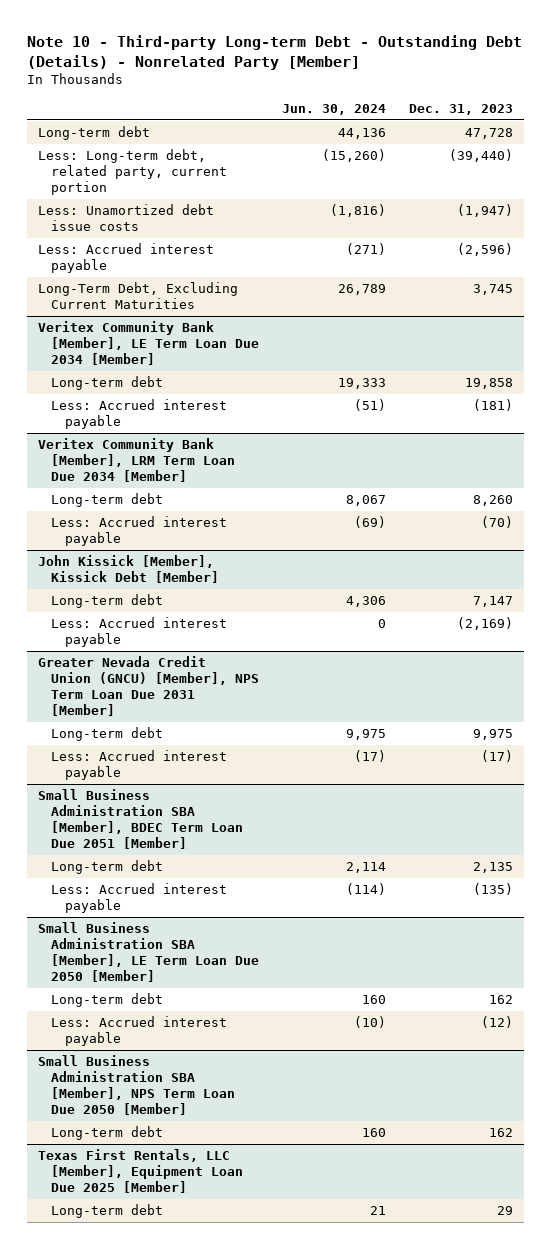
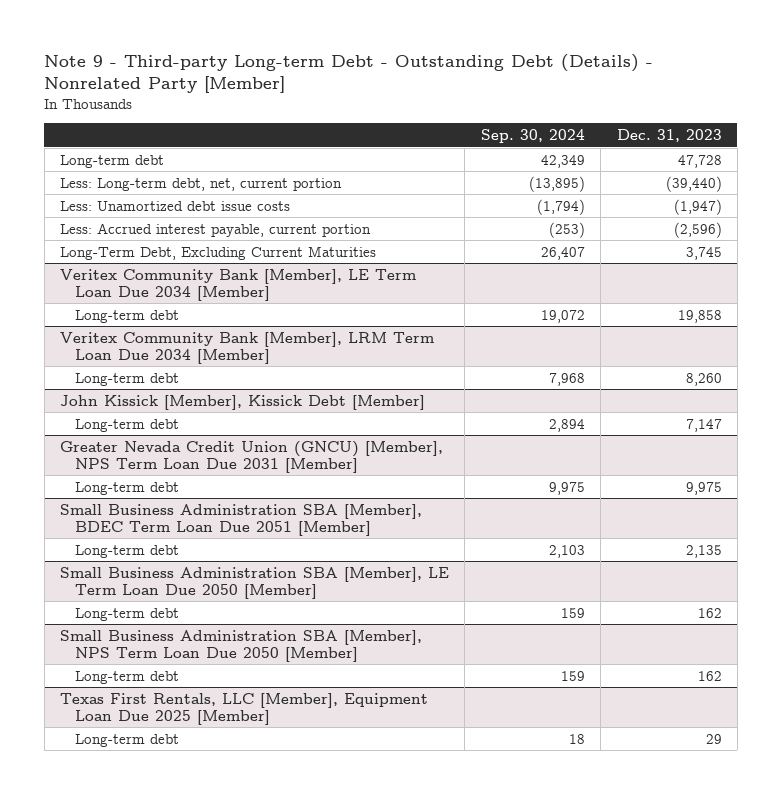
- Note 10 - Third-party Long-term Debt - Outstanding Debt (Details) - Nonrelated Party [Member]
+ Note 9 - Third-party Long-term Debt - Outstanding Debt (Details) - Nonrelated Party [Member]
- | Jun. 30, 2024 | Dec. 31, 2023
+ | Sep. 30, 2024 | Dec. 31, 2023
- Less: Long-term debt, related party, current portion | (15,260) | (39,440)
+ Less: Long-term debt, net, current portion | (13,895) | (39,440)
- Less: Accrued interest payable | (271) | (2,596)
+ Less: Accrued interest payable, current portion | (253) | (2,596)
@ Veritex Community Bank [Member], LE Term Loan Due 2034 [Member]
- Less: Accrued interest payable | (51) | (181)
@ Veritex Community Bank [Member], LRM Term Loan Due 2034 [Member]
- Less: Accrued interest payable | (69) | (70)
@ John Kissick [Member], Kissick Debt [Member]
- Less: Accrued interest payable | 0 | (2,169)
@ Greater Nevada Credit Union (GNCU) [Member], NPS Term Loan Due 2031 [Member]
- Less: Accrued interest payable | (17) | (17)
@ Small Business Administration SBA [Member], BDEC Term Loan Due 2051 [Member]
- Less: Accrued interest payable | (114) | (135)
@ Small Business Administration SBA [Member], LE Term Loan Due 2050 [Member]
- Less: Accrued interest payable | (10) | (12)

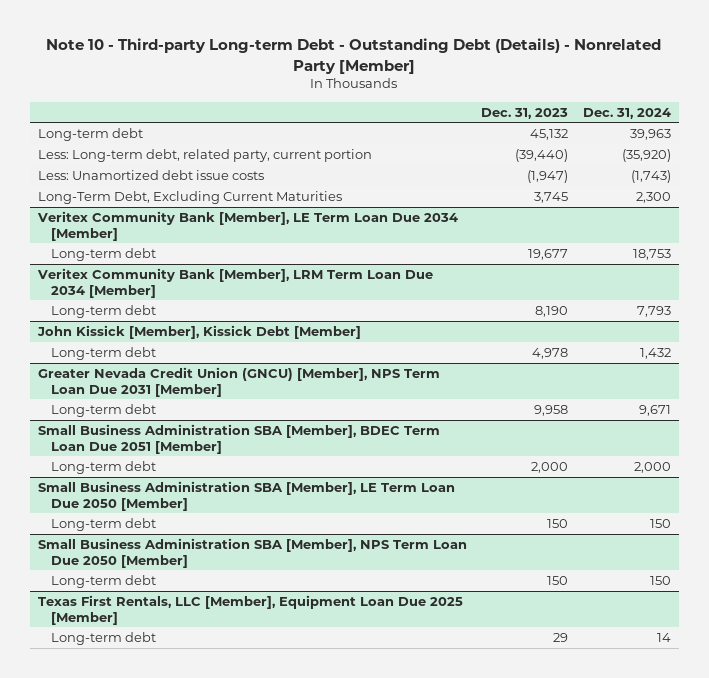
- Note 9 - Third-party Long-term Debt - Outstanding Debt (Details) - Nonrelated Party [Member]
+ Note 10 - Third-party Long-term Debt - Outstanding Debt (Details) - Nonrelated Party [Member]
- | Sep. 30, 2024 | Dec. 31, 2023
+ | Dec. 31, 2023 | Dec. 31, 2024
- Long-term debt | 42,349 | 47,728
- Less: Long-term debt, net, current portion | (13,895) | (39,440)
+ Long-term debt | 45,132 | 39,963
+ Less: Long-term debt, related party, current portion | (39,440) | (35,920)
- Less: Accrued interest payable, current portion | (253) | (2,596)
@ Veritex Community Bank [Member], LE Term Loan Due 2034 [Member]
- Long-term debt | 19,072 | 19,858
+ Long-term debt | 19,677 | 18,753
@ Veritex Community Bank [Member], LRM Term Loan Due 2034 [Member]
- Long-term debt | 7,968 | 8,260
+ Long-term debt | 8,190 | 7,793
@ John Kissick [Member], Kissick Debt [Member]
- Long-term debt | 2,894 | 7,147
+ Long-term debt | 4,978 | 1,432
@ Greater Nevada Credit Union (GNCU) [Member], NPS Term Loan Due 2031 [Member]
- Long-term debt | 9,975 | 9,975
+ Long-term debt | 9,958 | 9,671
@ Small Business Administration SBA [Member], BDEC Term Loan Due 2051 [Member]
- Long-term debt | 2,103 | 2,135
+ Long-term debt | 2,000 | 2,000
@ Small Business Administration SBA [Member], LE Term Loan Due 2050 [Member]
- Long-term debt | 159 | 162
+ Long-term debt | 150 | 150
@ Small Business Administration SBA [Member], NPS Term Loan Due 2050 [Member]
- Long-term debt | 159 | 162
+ Long-term debt | 150 | 150

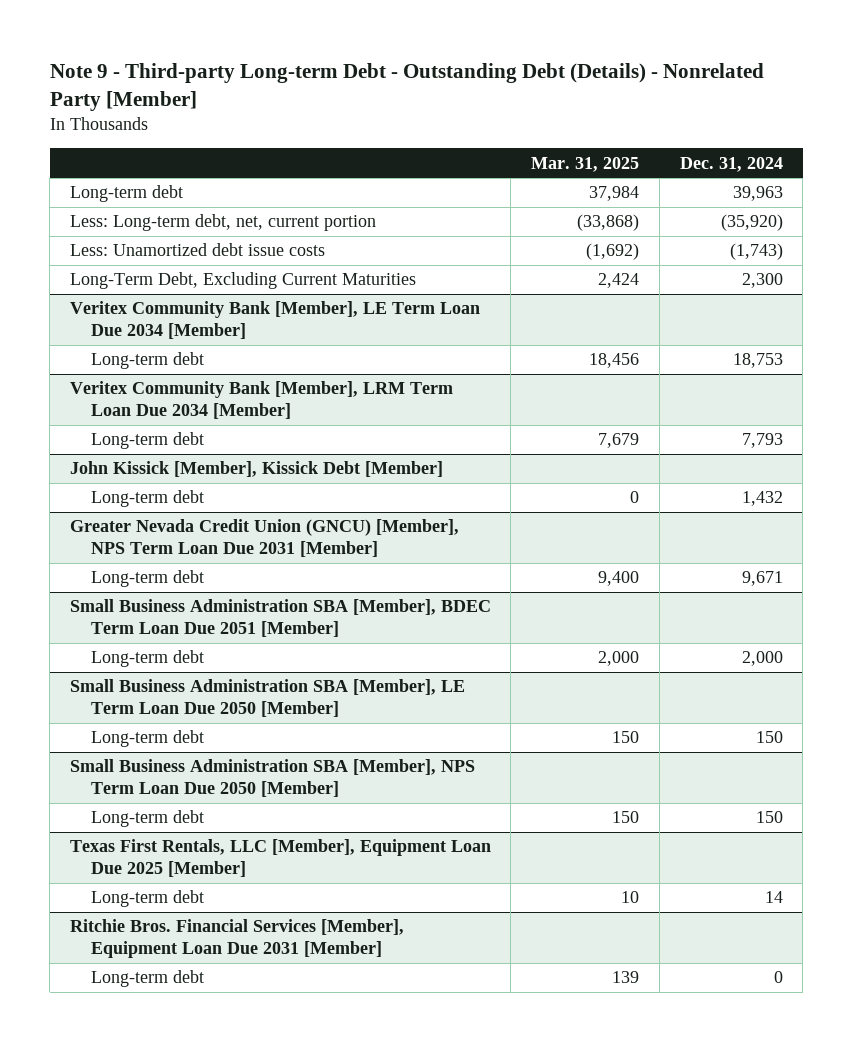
- Note 10 - Third-party Long-term Debt - Outstanding Debt (Details) - Nonrelated Party [Member]
+ Note 9 - Third-party Long-term Debt - Outstanding Debt (Details) - Nonrelated Party [Member]
- | Dec. 31, 2023 | Dec. 31, 2024
+ | Mar. 31, 2025 | Dec. 31, 2024
- Less: Long-term debt, related party, current portion | (39,440) | (35,920)
+ Less: Long-term debt, net, current portion | (33,868) | (35,920)
+ Ritchie Bros. Financial Services [Member], Equipment Loan Due 2031 [Member]
+ Long-term debt | 139 | 0

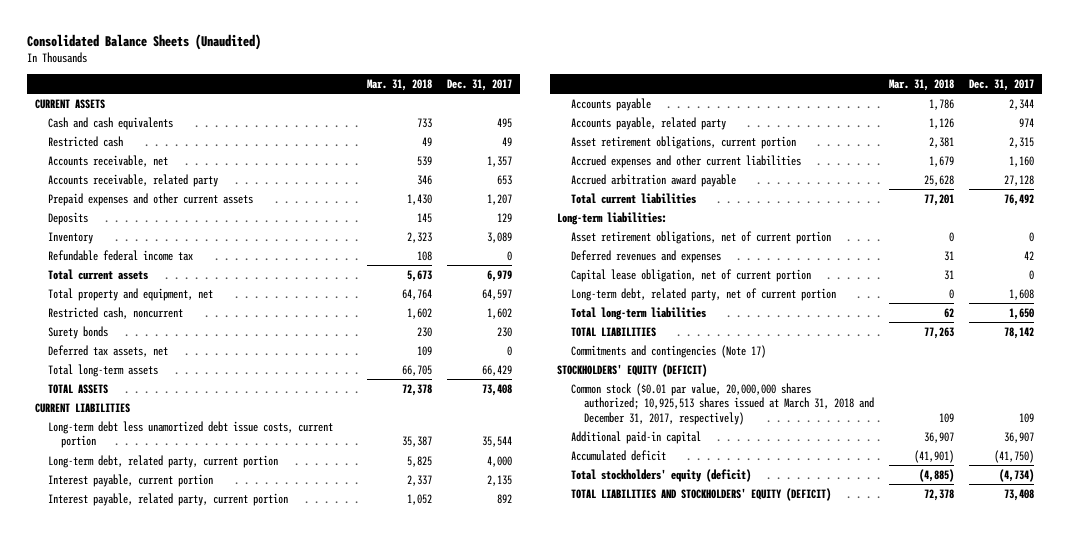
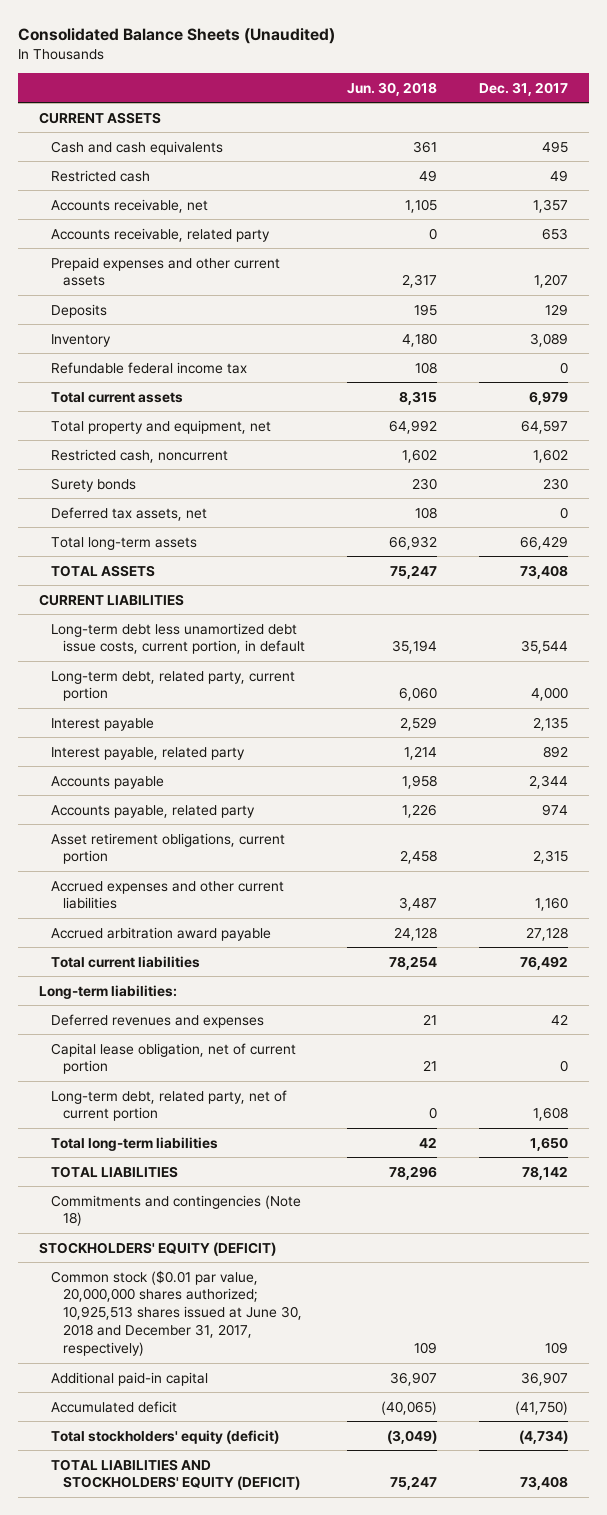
- | Mar. 31, 2018 | Dec. 31, 2017
+ | Jun. 30, 2018 | Dec. 31, 2017
- Long-term debt less unamortized debt issue costs, current portion | 35,387 | 35,544
+ Long-term debt less unamortized debt issue costs, current portion, in default | 35,194 | 35,544
- Interest payable, current portion | 2,337 | 2,135
- Interest payable, related party, current portion | 1,052 | 892
+ Interest payable | 2,529 | 2,135
+ Interest payable, related party | 1,214 | 892
- Asset retirement obligations, net of current portion | 0 | 0
- Commitments and contingencies (Note 17)
+ Commitments and contingencies (Note 18)
- Common stock ($0.01 par value, 20,000,000 shares authorized; 10,925,513 shares issued at March 31, 2018 and December 31, 2017, respectively) | 109 | 109
+ Common stock ($0.01 par value, 20,000,000 shares authorized; 10,925,513 shares issued at June 30, 2018 and December 31, 2017, respectively) | 109 | 109

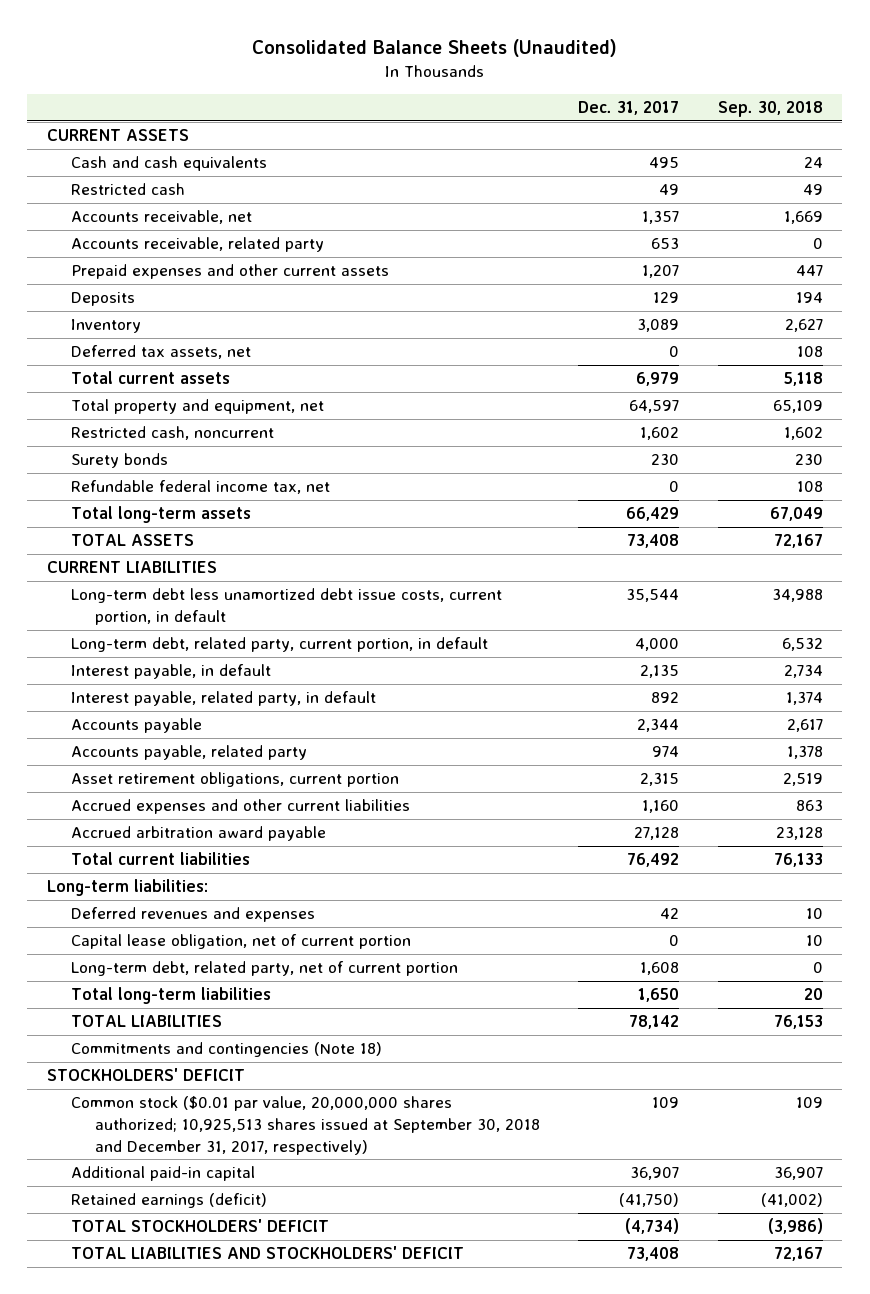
- | Jun. 30, 2018 | Dec. 31, 2017
+ | Dec. 31, 2017 | Sep. 30, 2018
- Refundable federal income tax | 108 | 0
moved up: Deferred tax assets, net | 0 | 108
+ Refundable federal income tax, net | 0 | 108
- Long-term debt, related party, current portion | 6,060 | 4,000
- Interest payable | 2,529 | 2,135
- Interest payable, related party | 1,214 | 892
+ Long-term debt, related party, current portion, in default | 4,000 | 6,532
+ Interest payable, in default | 2,135 | 2,734
+ Interest payable, related party, in default | 892 | 1,374
- STOCKHOLDERS' EQUITY (DEFICIT)
- Common stock ($0.01 par value, 20,000,000 shares authorized; 10,925,513 shares issued at June 30, 2018 and December 31, 2017, respectively) | 109 | 109
+ STOCKHOLDERS' DEFICIT
+ Common stock ($0.01 par value, 20,000,000 shares authorized; 10,925,513 shares issued at September 30, 2018 and December 31, 2017, respectively) | 109 | 109
- Accumulated deficit | (40,065) | (41,750)
- Total stockholders' equity (deficit) | (3,049) | (4,734)
- TOTAL LIABILITIES AND STOCKHOLDERS' EQUITY (DEFICIT) | 75,247 | 73,408
+ Retained earnings (deficit) | (41,750) | (41,002)
+ TOTAL STOCKHOLDERS' DEFICIT | (4,734) | (3,986)
+ TOTAL LIABILITIES AND STOCKHOLDERS' DEFICIT | 73,408 | 72,167

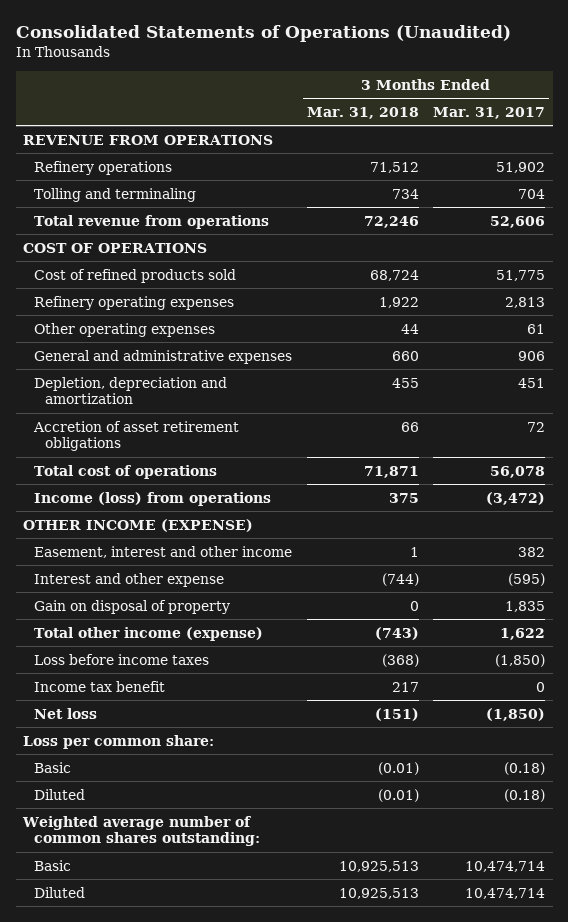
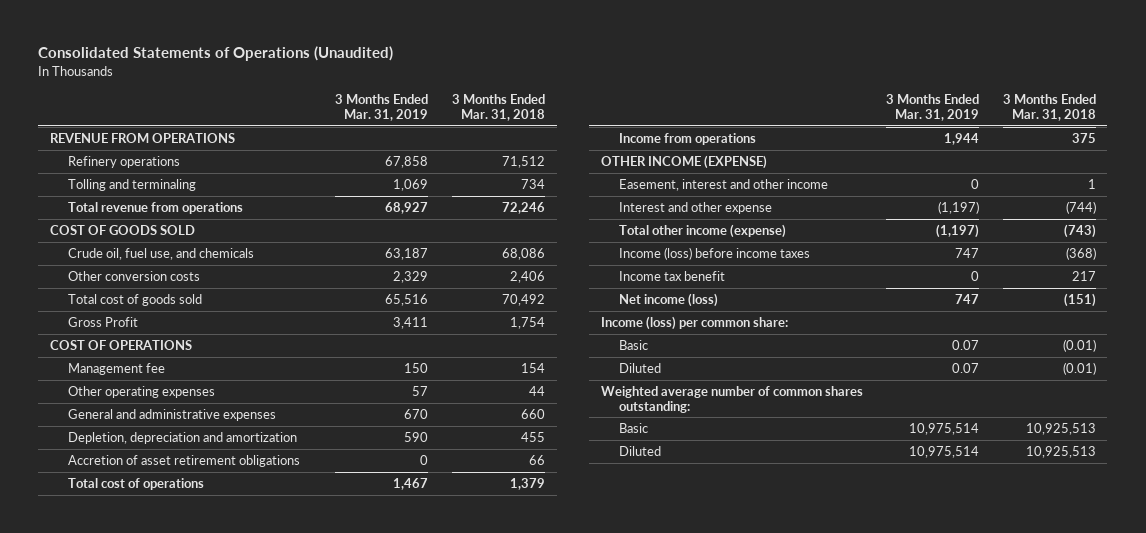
- | 3 Months Ended Mar. 31, 2018 | 3 Months Ended Mar. 31, 2017
+ | 3 Months Ended Mar. 31, 2019 | 3 Months Ended Mar. 31, 2018
+ COST OF GOODS SOLD
+ Crude oil, fuel use, and chemicals | 63,187 | 68,086
+ Other conversion costs | 2,329 | 2,406
+ Total cost of goods sold | 65,516 | 70,492
+ Gross Profit | 3,411 | 1,754
- Cost of refined products sold | 68,724 | 51,775
- Refinery operating expenses | 1,922 | 2,813
+ Management fee | 150 | 154
- Total cost of operations | 71,871 | 56,078
- Income (loss) from operations | 375 | (3,472)
+ Total cost of operations | 1,467 | 1,379
+ Income from operations | 1,944 | 375
- Gain on disposal of property | 0 | 1,835
- Loss before income taxes | (368) | (1,850)
+ Income (loss) before income taxes | 747 | (368)
- Net loss | (151) | (1,850)
- Loss per common share:
+ Net income (loss) | 747 | (151)
+ Income (loss) per common share:

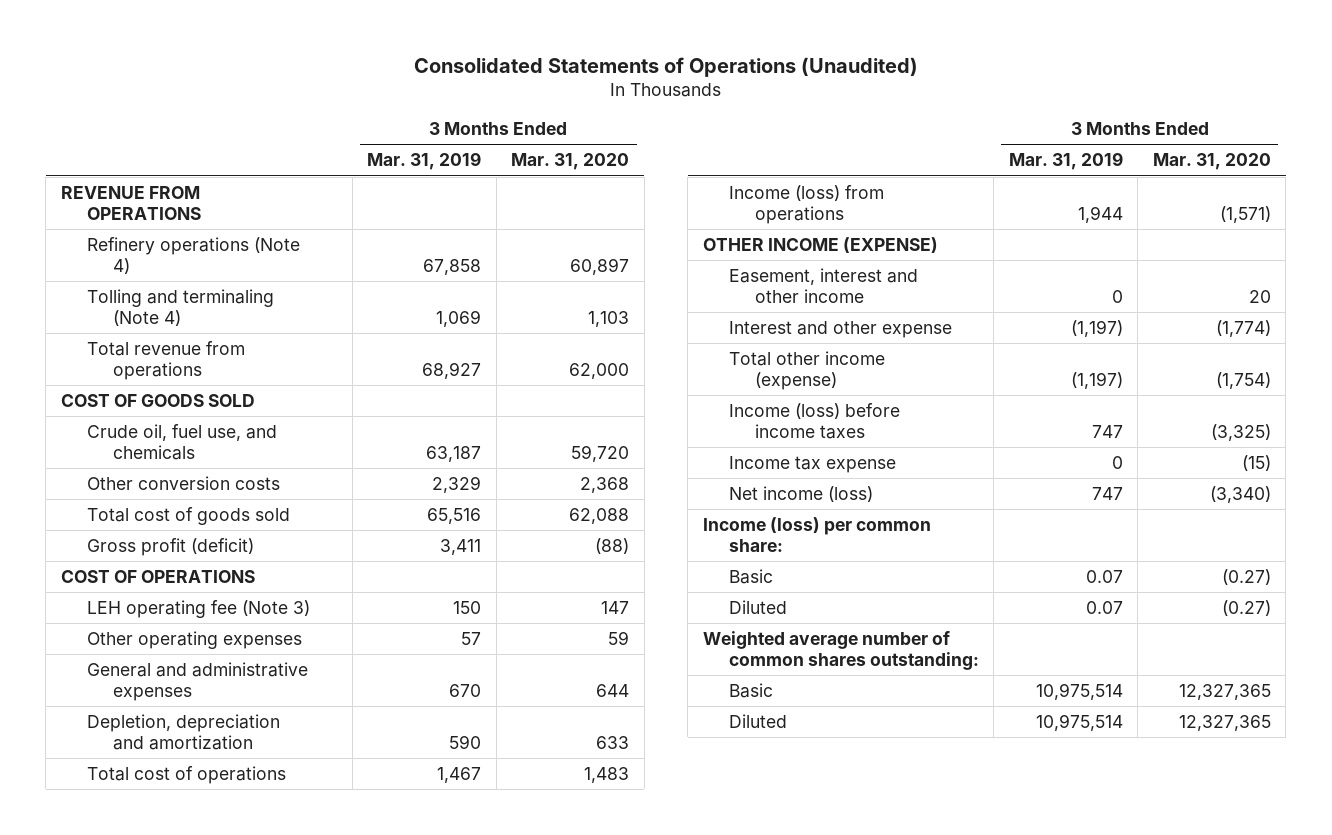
- | 3 Months Ended Mar. 31, 2019 | 3 Months Ended Mar. 31, 2018
+ | 3 Months Ended Mar. 31, 2019 | 3 Months Ended Mar. 31, 2020
- Refinery operations | 67,858 | 71,512
- Tolling and terminaling | 1,069 | 734
+ Refinery operations (Note 4) | 67,858 | 60,897
+ Tolling and terminaling (Note 4) | 1,069 | 1,103
- Gross Profit | 3,411 | 1,754
+ Gross profit (deficit) | 3,411 | (88)
- Management fee | 150 | 154
+ LEH operating fee (Note 3) | 150 | 147
- Accretion of asset retirement obligations | 0 | 66
- Income from operations | 1,944 | 375
+ Income (loss) from operations | 1,944 | (1,571)
- Income tax benefit | 0 | 217
+ Income tax expense | 0 | (15)

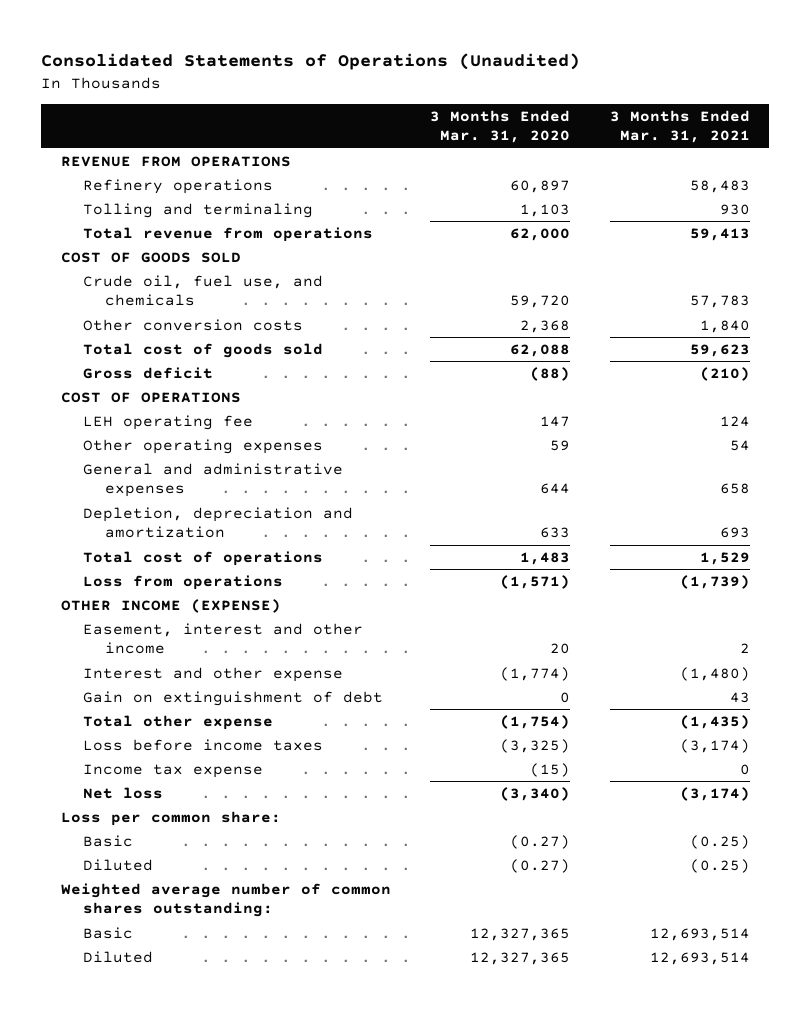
- | 3 Months Ended Mar. 31, 2019 | 3 Months Ended Mar. 31, 2020
+ | 3 Months Ended Mar. 31, 2020 | 3 Months Ended Mar. 31, 2021
- Refinery operations (Note 4) | 67,858 | 60,897
- Tolling and terminaling (Note 4) | 1,069 | 1,103
+ Refinery operations | 60,897 | 58,483
+ Tolling and terminaling | 1,103 | 930
- Gross profit (deficit) | 3,411 | (88)
+ Gross deficit | (88) | (210)
- LEH operating fee (Note 3) | 150 | 147
+ LEH operating fee | 147 | 124
- Income (loss) from operations | 1,944 | (1,571)
+ Loss from operations | (1,571) | (1,739)
- Total other income (expense) | (1,197) | (1,754)
- Income (loss) before income taxes | 747 | (3,325)
+ Gain on extinguishment of debt | 0 | 43
+ Total other expense | (1,754) | (1,435)
+ Loss before income taxes | (3,325) | (3,174)
- Net income (loss) | 747 | (3,340)
- Income (loss) per common share:
+ Net loss | (3,340) | (3,174)
+ Loss per common share:

